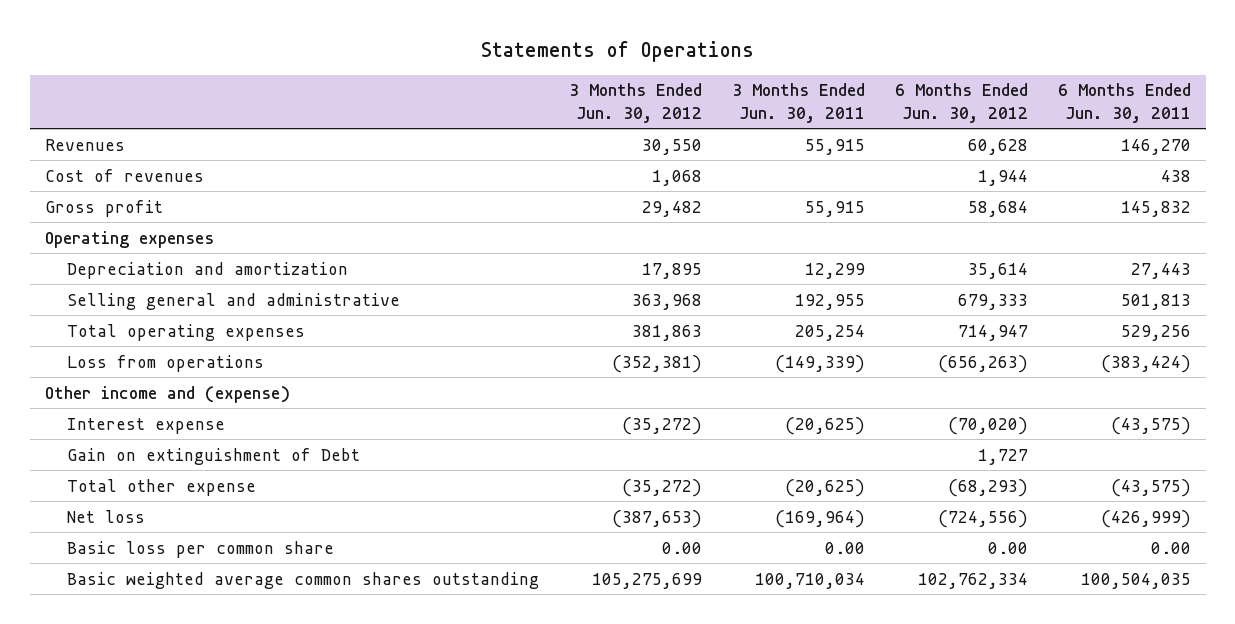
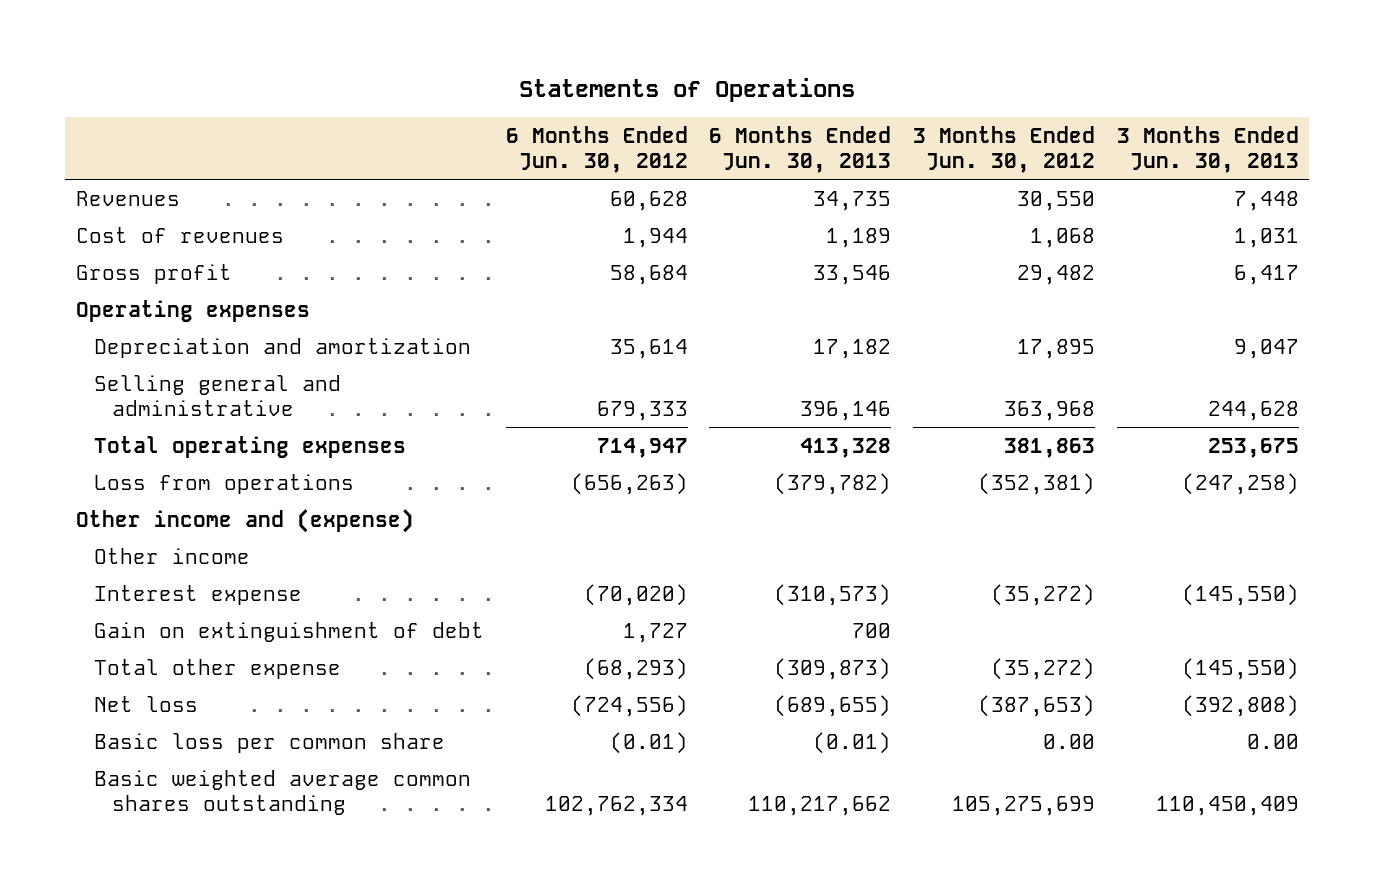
- | 3 Months Ended Jun. 30, 2012 | 3 Months Ended Jun. 30, 2011 | 6 Months Ended Jun. 30, 2012 | 6 Months Ended Jun. 30, 2011
+ | 6 Months Ended Jun. 30, 2012 | 6 Months Ended Jun. 30, 2013 | 3 Months Ended Jun. 30, 2012 | 3 Months Ended Jun. 30, 2013
+ Other income
- Gain on extinguishment of Debt | | | 1,727 |
+ Gain on extinguishment of debt | 1,727 | 700 | |
- Basic loss per common share | 0.00 | 0.00 | 0.00 | 0.00
+ Basic loss per common share | (0.01) | (0.01) | 0.00 | 0.00

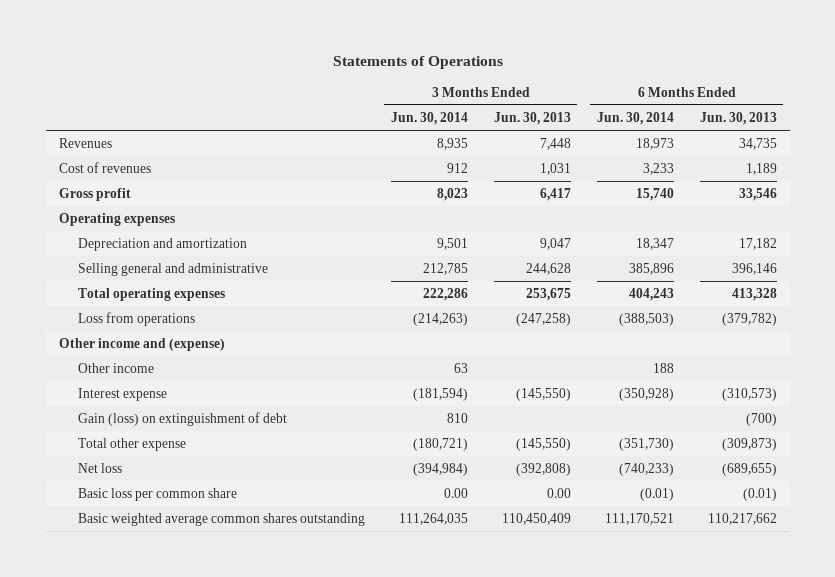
- | 6 Months Ended Jun. 30, 2012 | 6 Months Ended Jun. 30, 2013 | 3 Months Ended Jun. 30, 2012 | 3 Months Ended Jun. 30, 2013
+ | 3 Months Ended Jun. 30, 2014 | 3 Months Ended Jun. 30, 2013 | 6 Months Ended Jun. 30, 2014 | 6 Months Ended Jun. 30, 2013
- Gain on extinguishment of debt | 1,727 | 700 | |
+ Gain (loss) on extinguishment of debt | 810 | | | (700)

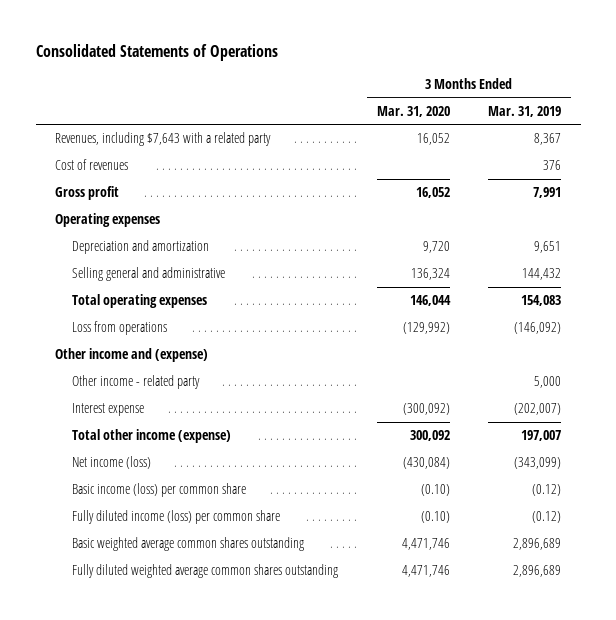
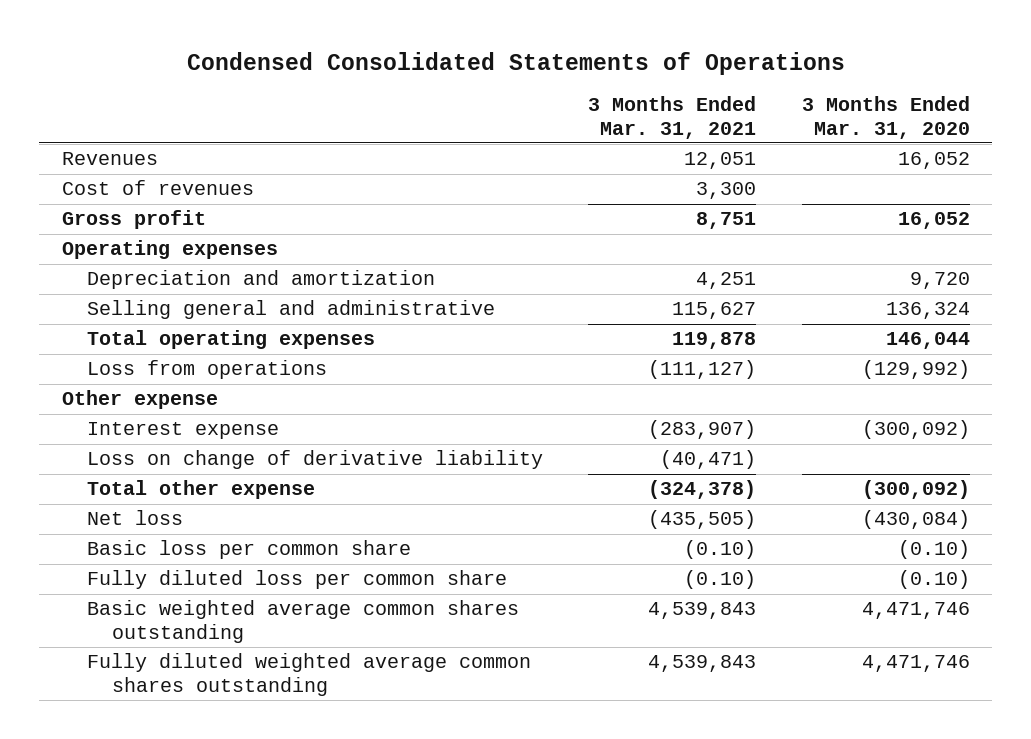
- Consolidated Statements of Operations
+ Condensed Consolidated Statements of Operations
- | 3 Months Ended Mar. 31, 2020 | 3 Months Ended Mar. 31, 2019
+ | 3 Months Ended Mar. 31, 2021 | 3 Months Ended Mar. 31, 2020
- Revenues, including $7,643 with a related party | 16,052 | 8,367
+ Revenues | 12,051 | 16,052
- Other income and (expense)
- Other income - related party | | 5,000
+ Other expense
- Total other income (expense) | 300,092 | 197,007
- Net income (loss) | (430,084) | (343,099)
- Basic income (loss) per common share | (0.10) | (0.12)
- Fully diluted income (loss) per common share | (0.10) | (0.12)
+ Loss on change of derivative liability | (40,471) |
+ Total other expense | (324,378) | (300,092)
+ Net loss | (435,505) | (430,084)
+ Basic loss per common share | (0.10) | (0.10)
+ Fully diluted loss per common share | (0.10) | (0.10)

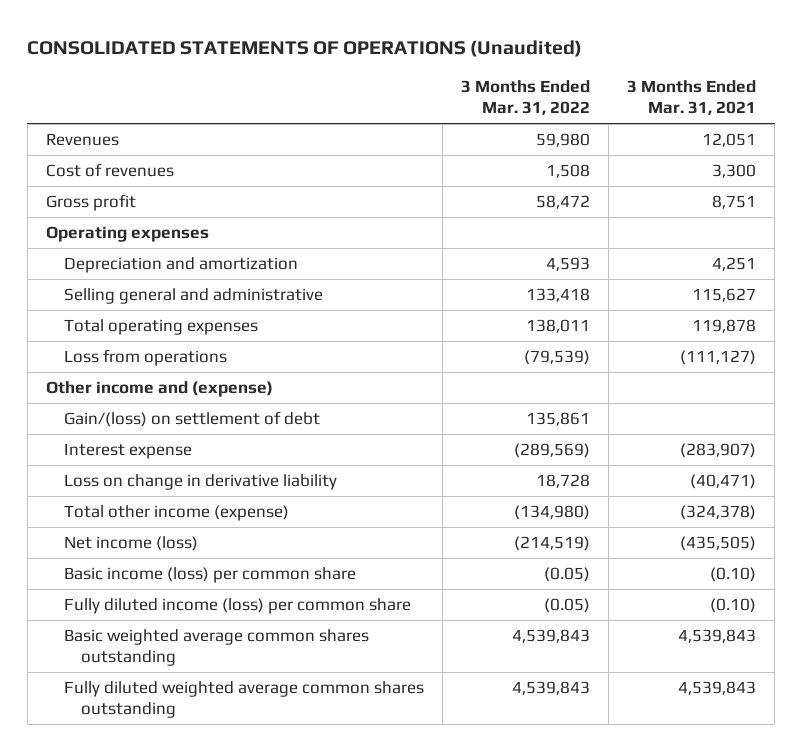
- Condensed Consolidated Statements of Operations
+ CONSOLIDATED STATEMENTS OF OPERATIONS (Unaudited)
- | 3 Months Ended Mar. 31, 2021 | 3 Months Ended Mar. 31, 2020
+ | 3 Months Ended Mar. 31, 2022 | 3 Months Ended Mar. 31, 2021
- Other expense
+ Other income and (expense)
+ Gain/(loss) on settlement of debt | 135,861 |
- Loss on change of derivative liability | (40,471) |
- Total other expense | (324,378) | (300,092)
- Net loss | (435,505) | (430,084)
- Basic loss per common share | (0.10) | (0.10)
- Fully diluted loss per common share | (0.10) | (0.10)
+ Loss on change in derivative liability | 18,728 | (40,471)
+ Total other income (expense) | (134,980) | (324,378)
+ Net income (loss) | (214,519) | (435,505)
+ Basic income (loss) per common share | (0.05) | (0.10)
+ Fully diluted income (loss) per common share | (0.05) | (0.10)

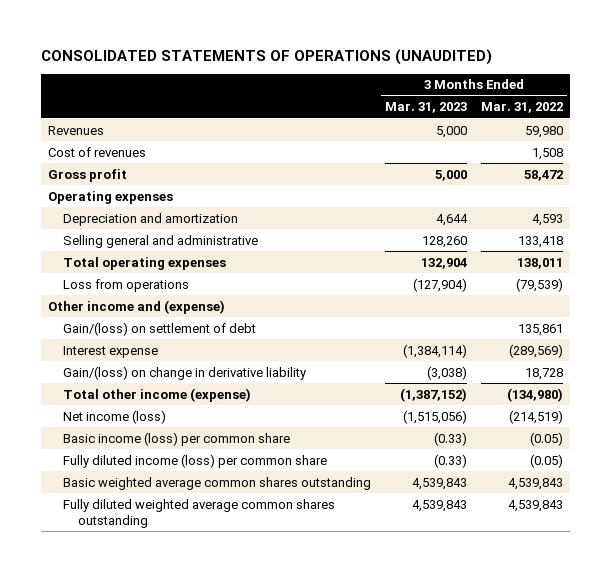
- CONSOLIDATED STATEMENTS OF OPERATIONS (Unaudited)
+ CONSOLIDATED STATEMENTS OF OPERATIONS (UNAUDITED)
- | 3 Months Ended Mar. 31, 2022 | 3 Months Ended Mar. 31, 2021
+ | 3 Months Ended Mar. 31, 2023 | 3 Months Ended Mar. 31, 2022
- Loss on change in derivative liability | 18,728 | (40,471)
+ Gain/(loss) on change in derivative liability | (3,038) | 18,728

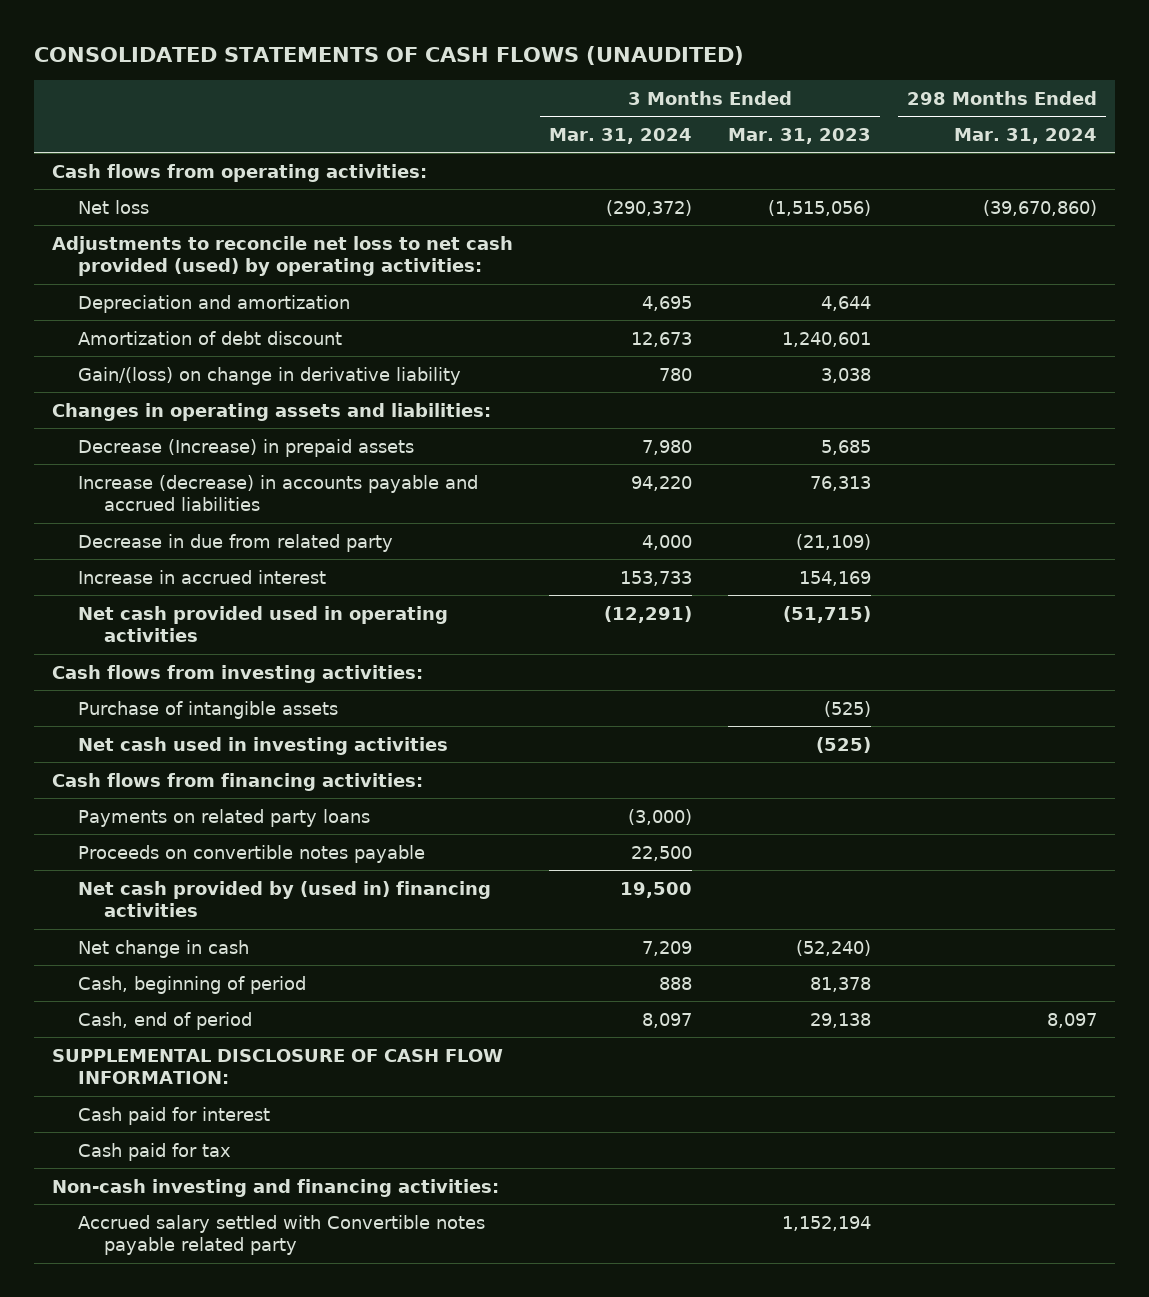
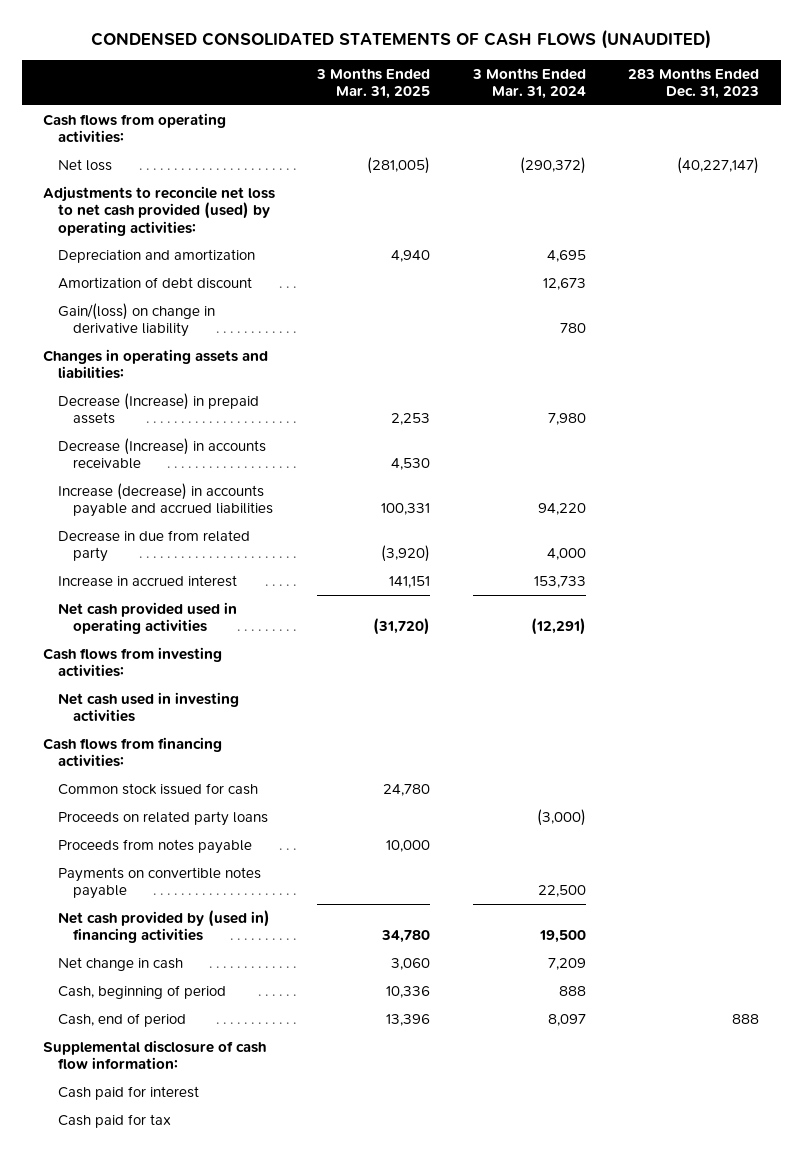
- CONSOLIDATED STATEMENTS OF CASH FLOWS (UNAUDITED)
+ CONDENSED CONSOLIDATED STATEMENTS OF CASH FLOWS (UNAUDITED)
- | 3 Months Ended Mar. 31, 2024 | 3 Months Ended Mar. 31, 2023 | 298 Months Ended Mar. 31, 2024
+ | 3 Months Ended Mar. 31, 2025 | 3 Months Ended Mar. 31, 2024 | 283 Months Ended Dec. 31, 2023
+ Decrease (Increase) in accounts receivable | 4,530 | |
- Purchase of intangible assets | | (525) |
- Payments on related party loans | (3,000) | |
- Proceeds on convertible notes payable | 22,500 | |
+ Common stock issued for cash | 24,780 | |
+ Proceeds on related party loans | | (3,000) |
+ Proceeds from notes payable | 10,000 | |
+ Payments on convertible notes payable | | 22,500 |
- SUPPLEMENTAL DISCLOSURE OF CASH FLOW INFORMATION:
+ Supplemental disclosure of cash flow information:
- Non-cash investing and financing activities:
- Accrued salary settled with Convertible notes payable related party | | 1,152,194 |

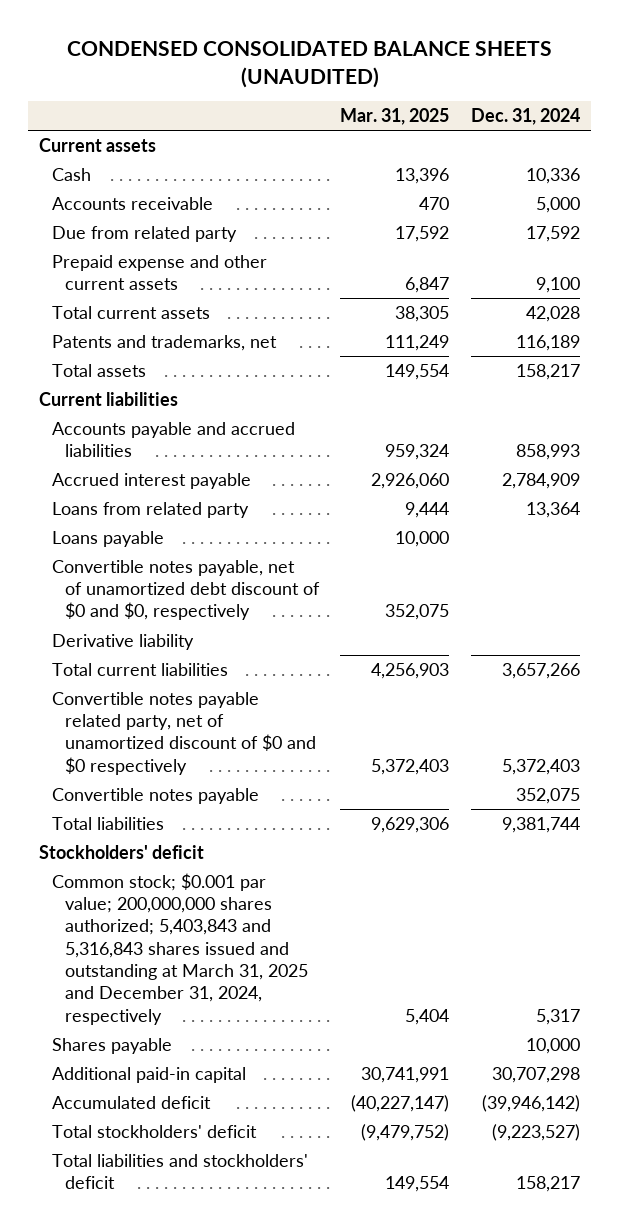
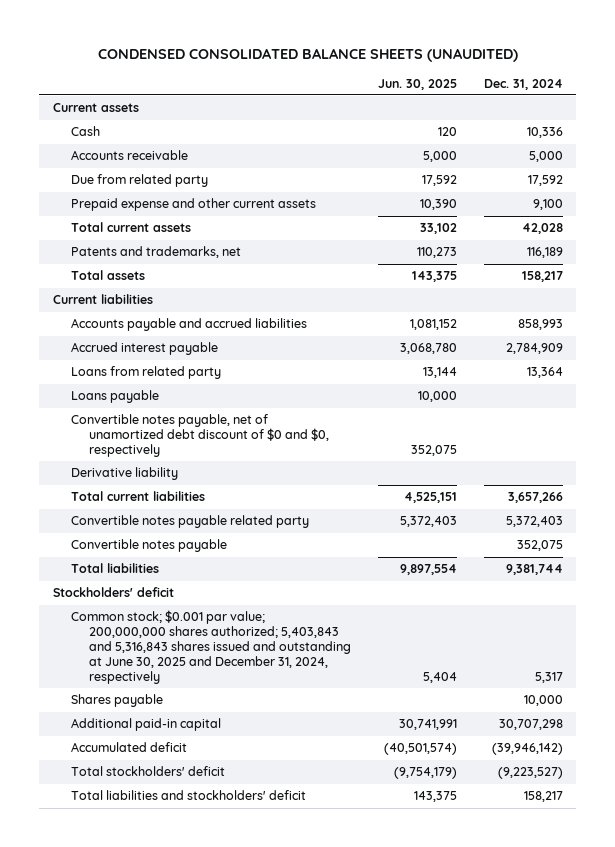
- | Mar. 31, 2025 | Dec. 31, 2024
+ | Jun. 30, 2025 | Dec. 31, 2024
- Convertible notes payable related party, net of unamortized discount of $0 and $0 respectively | 5,372,403 | 5,372,403
+ Convertible notes payable related party | 5,372,403 | 5,372,403
- Common stock; $0.001 par value; 200,000,000 shares authorized; 5,403,843 and 5,316,843 shares issued and outstanding at March 31, 2025 and December 31, 2024, respectively | 5,404 | 5,317
+ Common stock; $0.001 par value; 200,000,000 shares authorized; 5,403,843 and 5,316,843 shares issued and outstanding at June 30, 2025 and December 31, 2024, respectively | 5,404 | 5,317

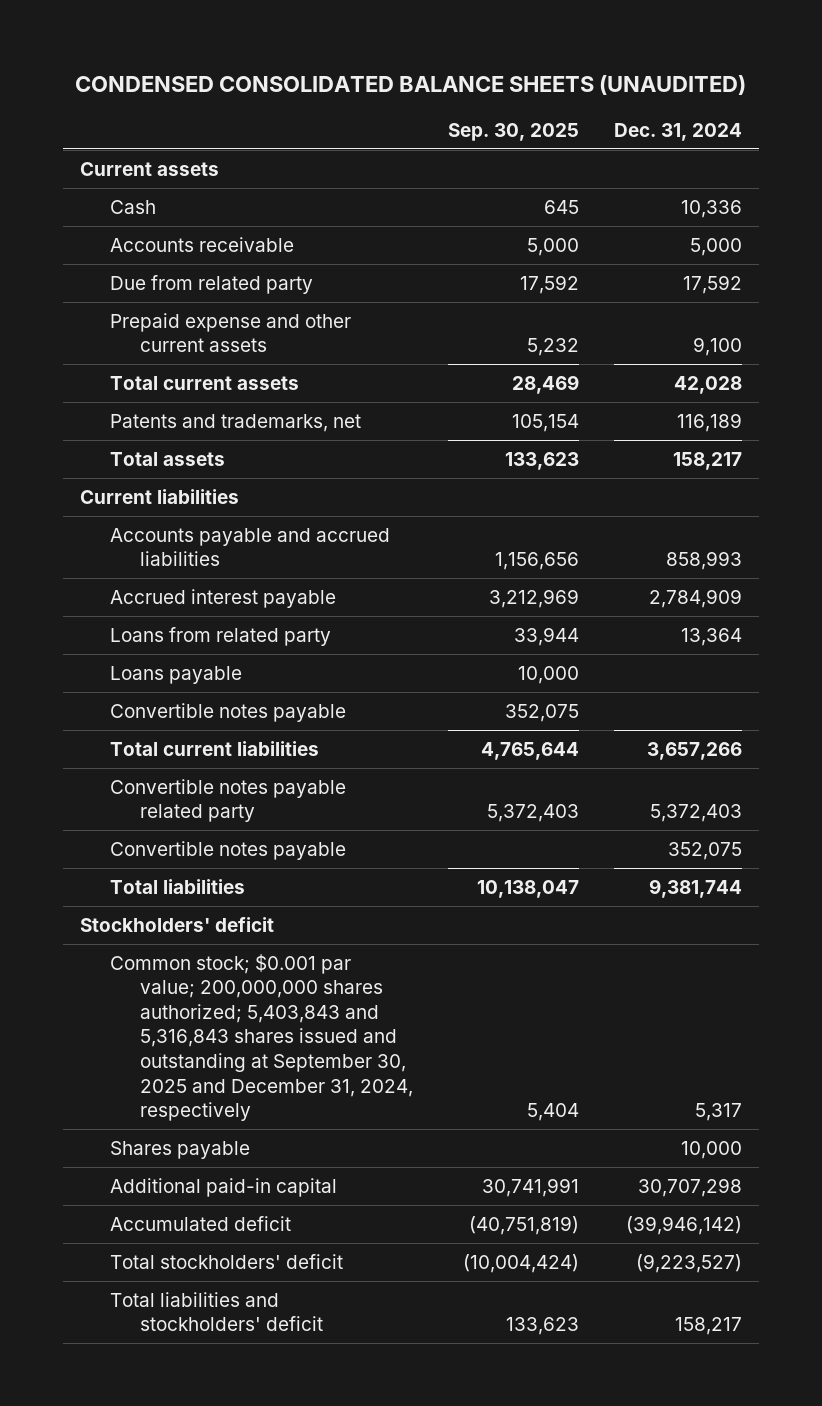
- | Jun. 30, 2025 | Dec. 31, 2024
+ | Sep. 30, 2025 | Dec. 31, 2024
- Convertible notes payable, net of unamortized debt discount of $0 and $0, respectively | 352,075 |
- Derivative liability
+ Convertible notes payable | 352,075 |
- Common stock; $0.001 par value; 200,000,000 shares authorized; 5,403,843 and 5,316,843 shares issued and outstanding at June 30, 2025 and December 31, 2024, respectively | 5,404 | 5,317
+ Common stock; $0.001 par value; 200,000,000 shares authorized; 5,403,843 and 5,316,843 shares issued and outstanding at September 30, 2025 and December 31, 2024, respectively | 5,404 | 5,317

